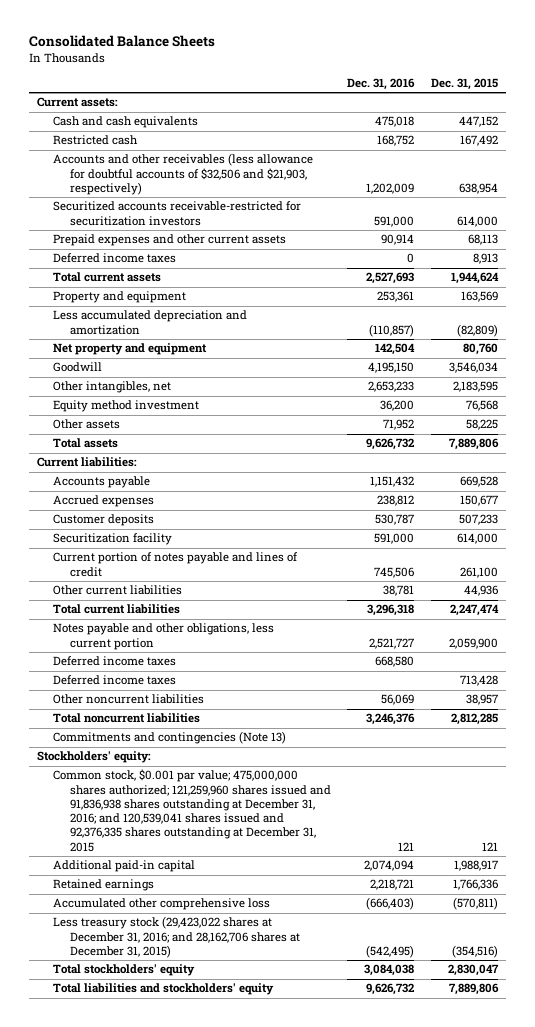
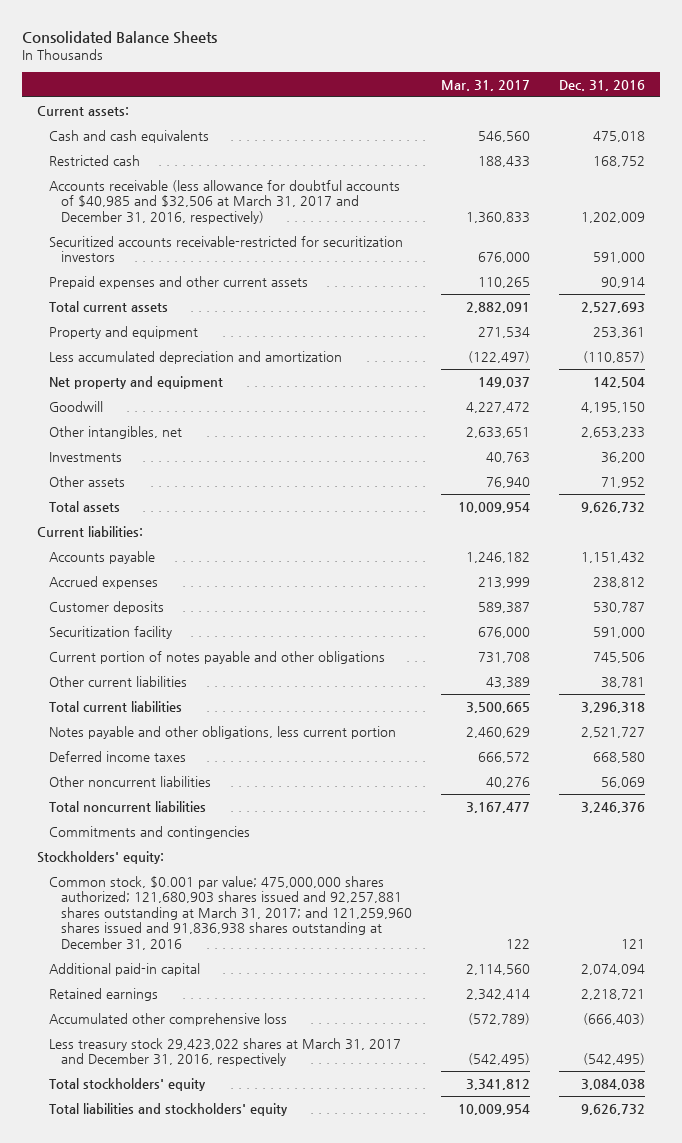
- | Dec. 31, 2016 | Dec. 31, 2015
+ | Mar. 31, 2017 | Dec. 31, 2016
- Accounts and other receivables (less allowance for doubtful accounts of $32,506 and $21,903, respectively) | 1,202,009 | 638,954
+ Accounts receivable (less allowance for doubtful accounts of $40,985 and $32,506 at March 31, 2017 and December 31, 2016, respectively) | 1,360,833 | 1,202,009
- Deferred income taxes | 0 | 8,913
- Equity method investment | 36,200 | 76,568
+ Investments | 40,763 | 36,200
- Current portion of notes payable and lines of credit | 745,506 | 261,100
+ Current portion of notes payable and other obligations | 731,708 | 745,506
- Deferred income taxes | | 713,428
- Commitments and contingencies (Note 13)
+ Commitments and contingencies
- Common stock, $0.001 par value; 475,000,000 shares authorized; 121,259,960 shares issued and 91,836,938 shares outstanding at December 31, 2016; and 120,539,041 shares issued and 92,376,335 shares outstanding at December 31, 2015 | 121 | 121
+ Common stock, $0.001 par value; 475,000,000 shares authorized; 121,680,903 shares issued and 92,257,881 shares outstanding at March 31, 2017; and 121,259,960 shares issued and 91,836,938 shares outstanding at December 31, 2016 | 122 | 121
- Less treasury stock (29,423,022 shares at December 31, 2016; and 28,162,706 shares at December 31, 2015) | (542,495) | (354,516)
+ Less treasury stock 29,423,022 shares at March 31, 2017 and December 31, 2016, respectively | (542,495) | (542,495)

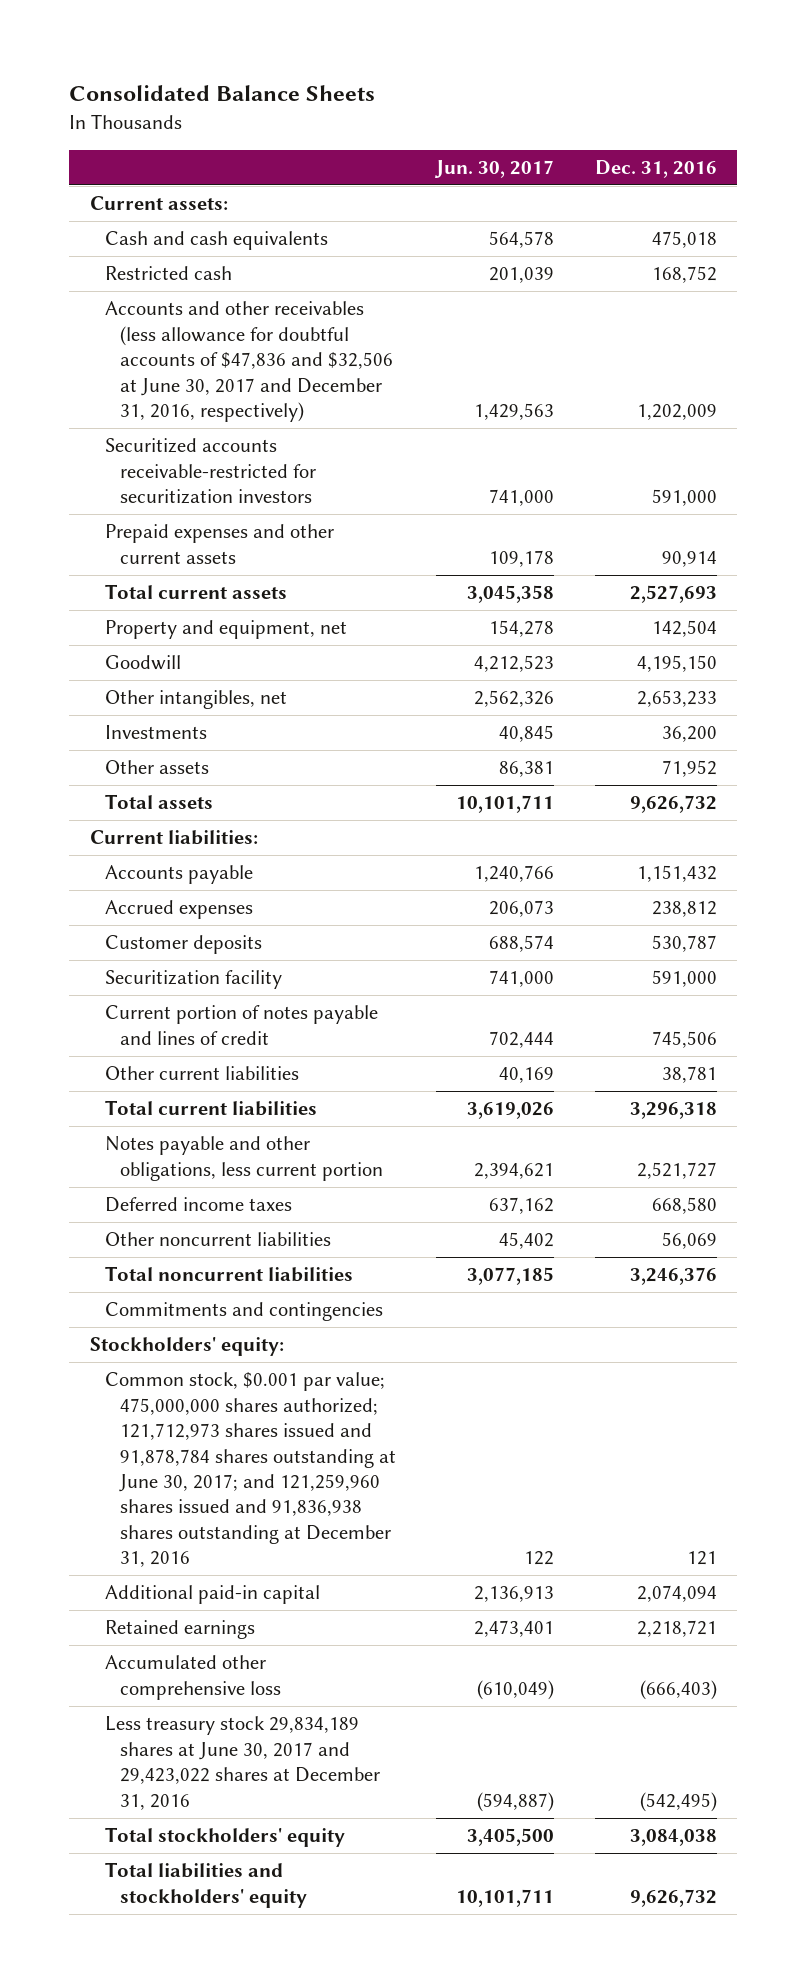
- | Mar. 31, 2017 | Dec. 31, 2016
+ | Jun. 30, 2017 | Dec. 31, 2016
- Accounts receivable (less allowance for doubtful accounts of $40,985 and $32,506 at March 31, 2017 and December 31, 2016, respectively) | 1,360,833 | 1,202,009
+ Accounts and other receivables (less allowance for doubtful accounts of $47,836 and $32,506 at June 30, 2017 and December 31, 2016, respectively) | 1,429,563 | 1,202,009
- Property and equipment | 271,534 | 253,361
- Less accumulated depreciation and amortization | (122,497) | (110,857)
- Net property and equipment | 149,037 | 142,504
+ Property and equipment, net | 154,278 | 142,504
- Current portion of notes payable and other obligations | 731,708 | 745,506
+ Current portion of notes payable and lines of credit | 702,444 | 745,506
- Common stock, $0.001 par value; 475,000,000 shares authorized; 121,680,903 shares issued and 92,257,881 shares outstanding at March 31, 2017; and 121,259,960 shares issued and 91,836,938 shares outstanding at December 31, 2016 | 122 | 121
+ Common stock, $0.001 par value; 475,000,000 shares authorized; 121,712,973 shares issued and 91,878,784 shares outstanding at June 30, 2017; and 121,259,960 shares issued and 91,836,938 shares outstanding at December 31, 2016 | 122 | 121
- Less treasury stock 29,423,022 shares at March 31, 2017 and December 31, 2016, respectively | (542,495) | (542,495)
+ Less treasury stock 29,834,189 shares at June 30, 2017 and 29,423,022 shares at December 31, 2016 | (594,887) | (542,495)

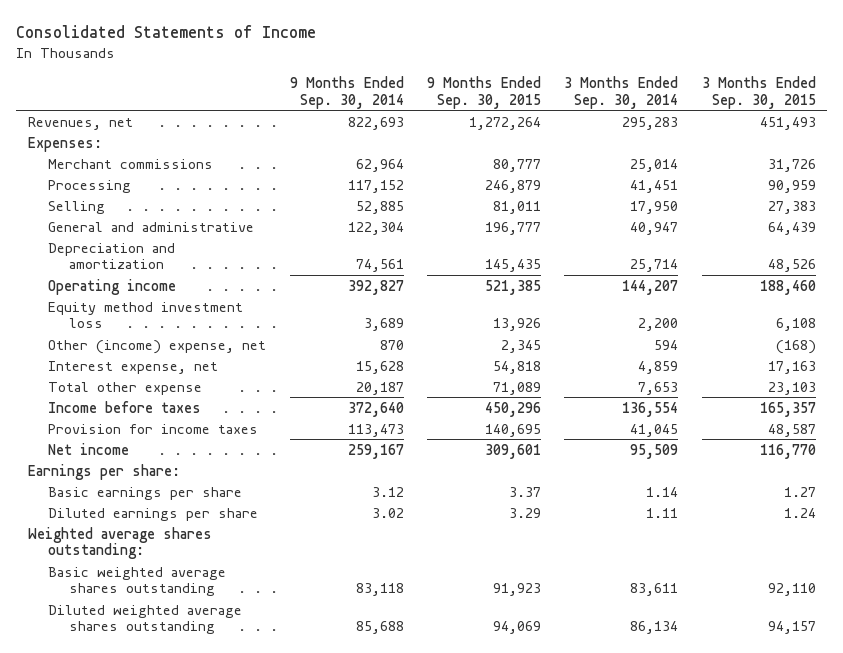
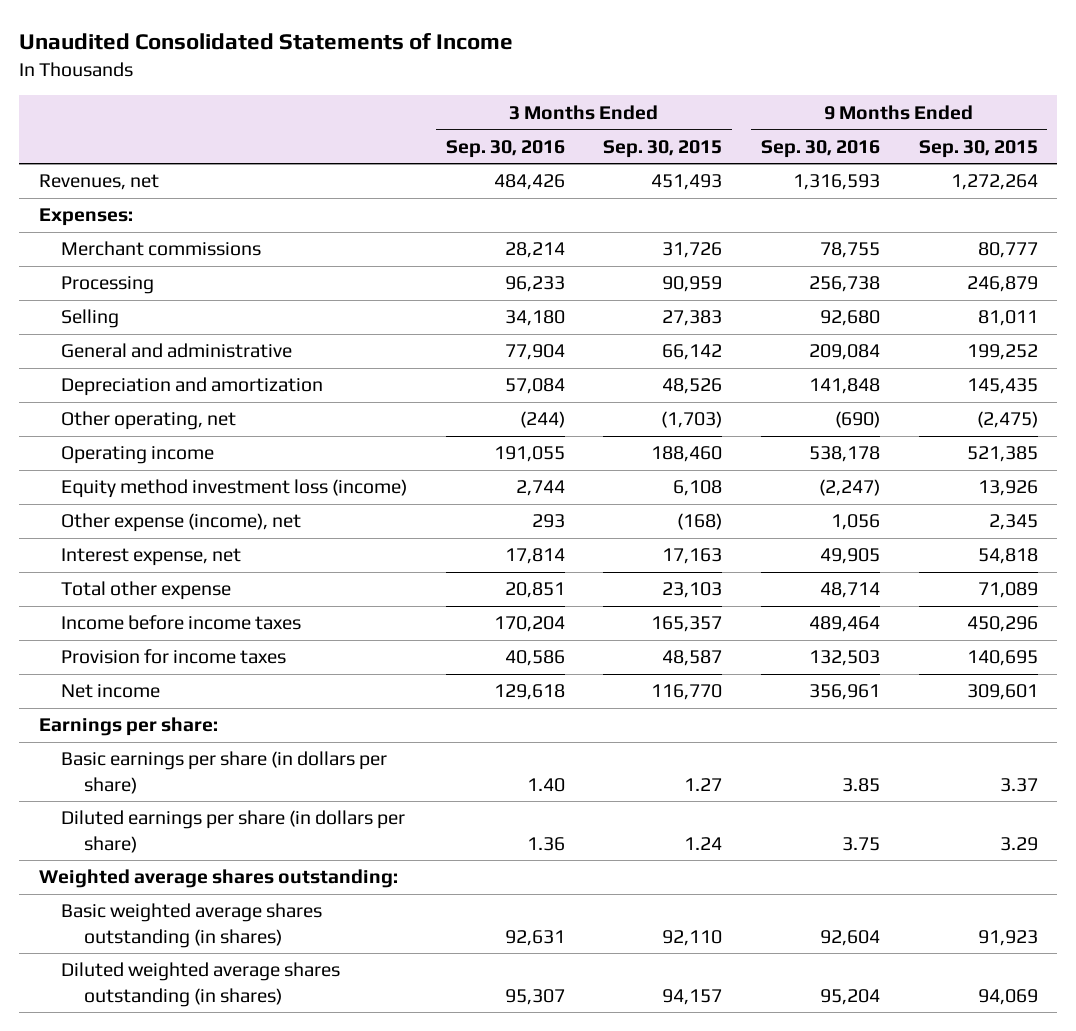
- Consolidated Statements of Income
+ Unaudited Consolidated Statements of Income
- | 9 Months Ended Sep. 30, 2014 | 9 Months Ended Sep. 30, 2015 | 3 Months Ended Sep. 30, 2014 | 3 Months Ended Sep. 30, 2015
+ | 3 Months Ended Sep. 30, 2016 | 3 Months Ended Sep. 30, 2015 | 9 Months Ended Sep. 30, 2016 | 9 Months Ended Sep. 30, 2015
- General and administrative | 122,304 | 196,777 | 40,947 | 64,439
+ General and administrative | 77,904 | 66,142 | 209,084 | 199,252
+ Other operating, net | (244) | (1,703) | (690) | (2,475)
- Equity method investment loss | 3,689 | 13,926 | 2,200 | 6,108
- Other (income) expense, net | 870 | 2,345 | 594 | (168)
+ Equity method investment loss (income) | 2,744 | 6,108 | (2,247) | 13,926
+ Other expense (income), net | 293 | (168) | 1,056 | 2,345
- Income before taxes | 372,640 | 450,296 | 136,554 | 165,357
+ Income before income taxes | 170,204 | 165,357 | 489,464 | 450,296
- Basic earnings per share | 3.12 | 3.37 | 1.14 | 1.27
- Diluted earnings per share | 3.02 | 3.29 | 1.11 | 1.24
+ Basic earnings per share (in dollars per share) | 1.40 | 1.27 | 3.85 | 3.37
+ Diluted earnings per share (in dollars per share) | 1.36 | 1.24 | 3.75 | 3.29
- Basic weighted average shares outstanding | 83,118 | 91,923 | 83,611 | 92,110
- Diluted weighted average shares outstanding | 85,688 | 94,069 | 86,134 | 94,157
+ Basic weighted average shares outstanding (in shares) | 92,631 | 92,110 | 92,604 | 91,923
+ Diluted weighted average shares outstanding (in shares) | 95,307 | 94,157 | 95,204 | 94,069

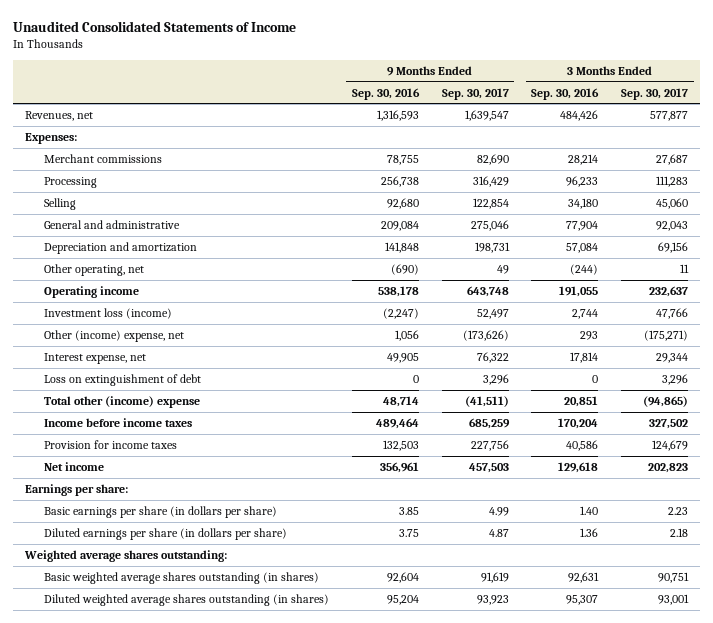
- | 3 Months Ended Sep. 30, 2016 | 3 Months Ended Sep. 30, 2015 | 9 Months Ended Sep. 30, 2016 | 9 Months Ended Sep. 30, 2015
+ | 9 Months Ended Sep. 30, 2016 | 9 Months Ended Sep. 30, 2017 | 3 Months Ended Sep. 30, 2016 | 3 Months Ended Sep. 30, 2017
- Equity method investment loss (income) | 2,744 | 6,108 | (2,247) | 13,926
- Other expense (income), net | 293 | (168) | 1,056 | 2,345
+ Investment loss (income) | (2,247) | 52,497 | 2,744 | 47,766
+ Other (income) expense, net | 1,056 | (173,626) | 293 | (175,271)
- Total other expense | 20,851 | 23,103 | 48,714 | 71,089
+ Loss on extinguishment of debt | 0 | 3,296 | 0 | 3,296
+ Total other (income) expense | 48,714 | (41,511) | 20,851 | (94,865)

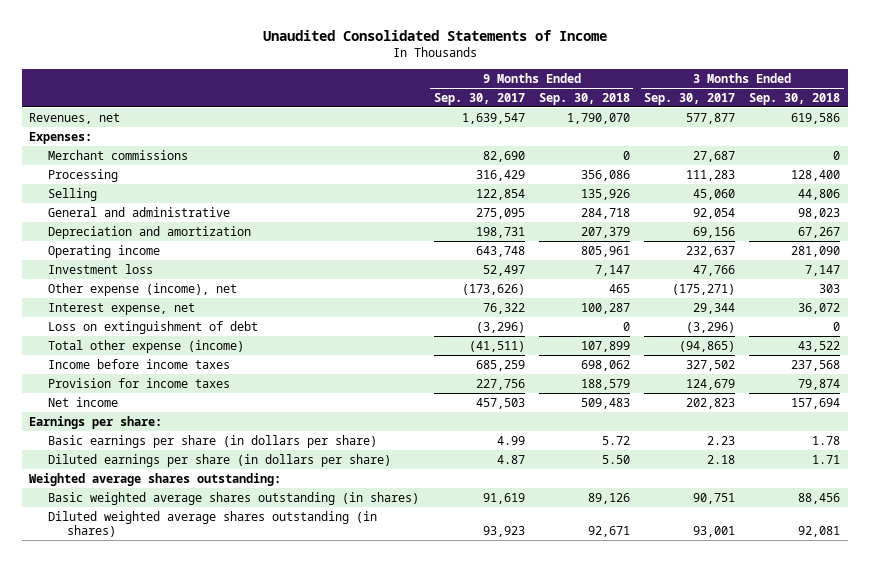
- | 9 Months Ended Sep. 30, 2016 | 9 Months Ended Sep. 30, 2017 | 3 Months Ended Sep. 30, 2016 | 3 Months Ended Sep. 30, 2017
+ | 9 Months Ended Sep. 30, 2017 | 9 Months Ended Sep. 30, 2018 | 3 Months Ended Sep. 30, 2017 | 3 Months Ended Sep. 30, 2018
- General and administrative | 209,084 | 275,046 | 77,904 | 92,043
+ General and administrative | 275,095 | 284,718 | 92,054 | 98,023
- Other operating, net | (690) | 49 | (244) | 11
- Investment loss (income) | (2,247) | 52,497 | 2,744 | 47,766
- Other (income) expense, net | 1,056 | (173,626) | 293 | (175,271)
+ Investment loss | 52,497 | 7,147 | 47,766 | 7,147
+ Other expense (income), net | (173,626) | 465 | (175,271) | 303
- Loss on extinguishment of debt | 0 | 3,296 | 0 | 3,296
- Total other (income) expense | 48,714 | (41,511) | 20,851 | (94,865)
+ Loss on extinguishment of debt | (3,296) | 0 | (3,296) | 0
+ Total other expense (income) | (41,511) | 107,899 | (94,865) | 43,522

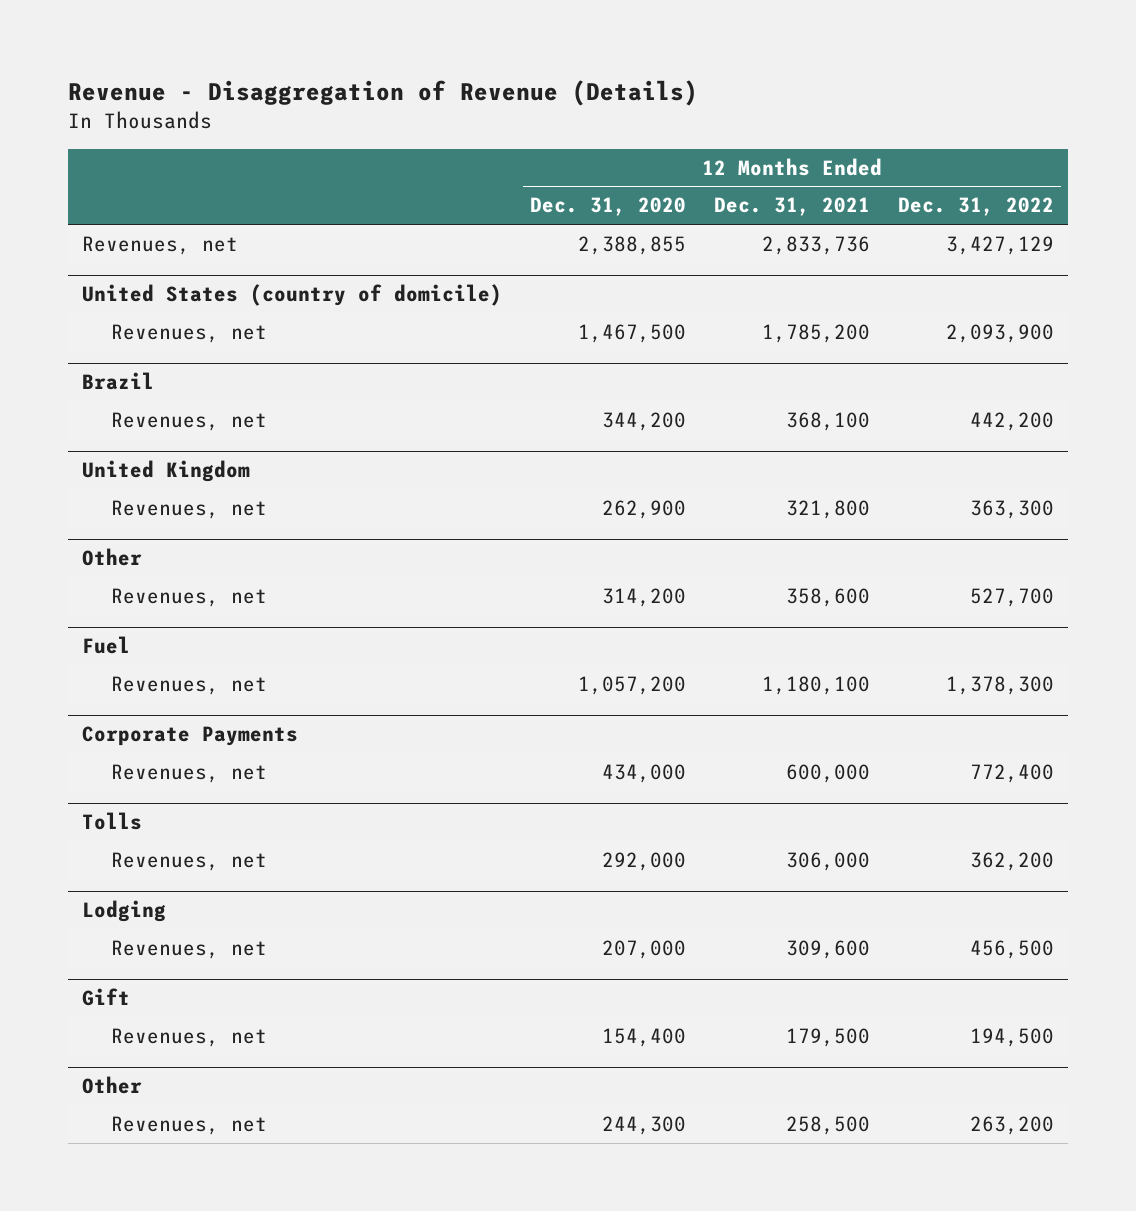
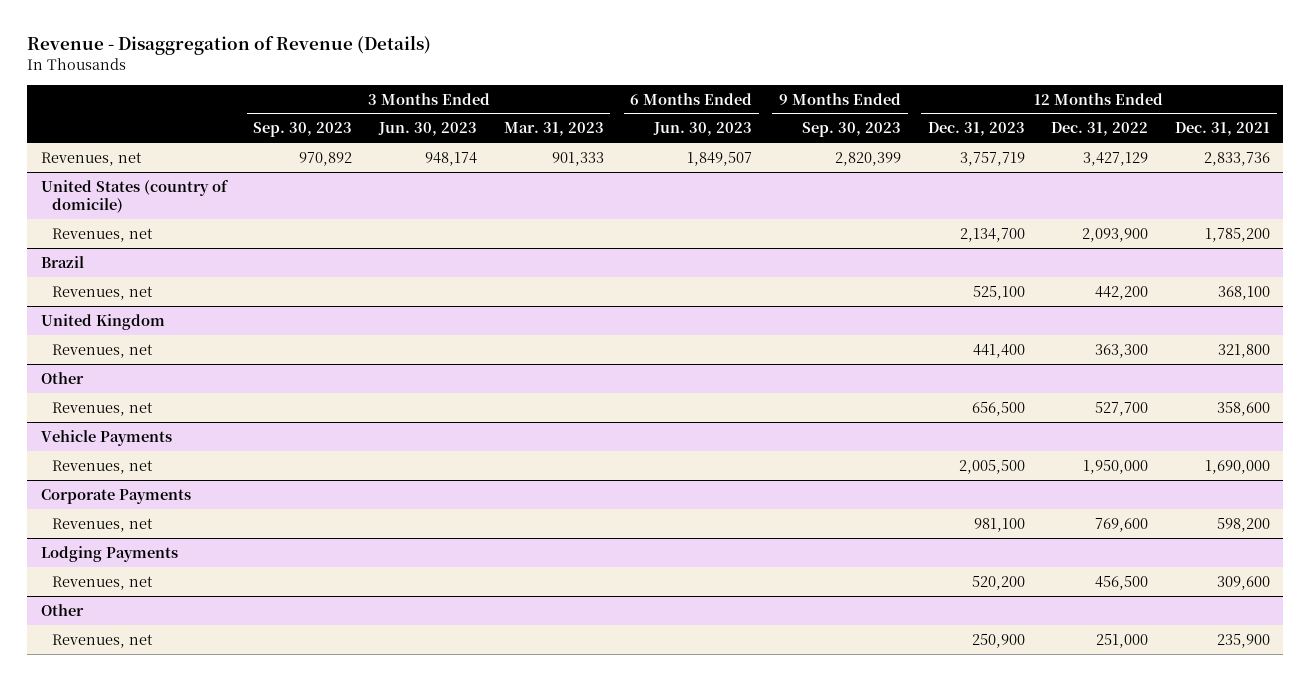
- | 12 Months Ended Dec. 31, 2020 | 12 Months Ended Dec. 31, 2021 | 12 Months Ended Dec. 31, 2022
+ | 3 Months Ended Sep. 30, 2023 | 3 Months Ended Jun. 30, 2023 | 3 Months Ended Mar. 31, 2023 | 6 Months Ended Jun. 30, 2023 | 9 Months Ended Sep. 30, 2023 | 12 Months Ended Dec. 31, 2023 | 12 Months Ended Dec. 31, 2022 | 12 Months Ended Dec. 31, 2021
- Fuel
- Revenues, net | 1,057,200 | 1,180,100 | 1,378,300
+ Vehicle Payments
+ Revenues, net | | | | | | 2,005,500 | 1,950,000 | 1,690,000
@ Corporate Payments
- Revenues, net | 434,000 | 600,000 | 772,400
- Tolls
- Revenues, net | 292,000 | 306,000 | 362,200
- Lodging
@ Corporate Payments
+ Revenues, net | | | | | | 981,100 | 769,600 | 598,200
+ Lodging Payments
- Gift
- Revenues, net | 154,400 | 179,500 | 194,500
@ Other
- Revenues, net | 244,300 | 258,500 | 263,200
+ Revenues, net | | | | | | 250,900 | 251,000 | 235,900

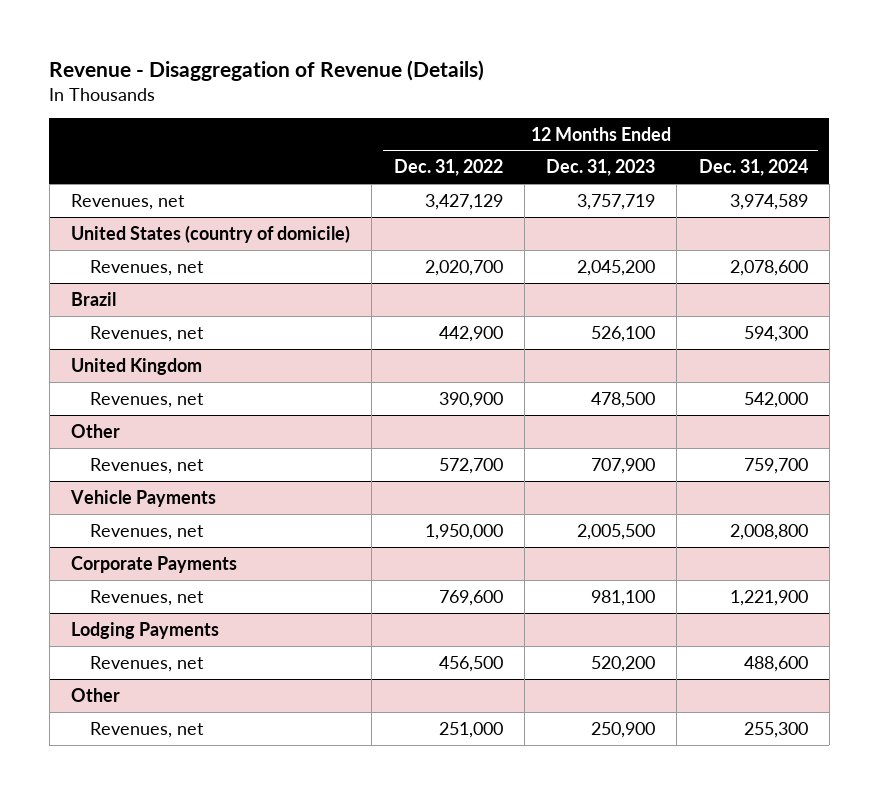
- | 3 Months Ended Sep. 30, 2023 | 3 Months Ended Jun. 30, 2023 | 3 Months Ended Mar. 31, 2023 | 6 Months Ended Jun. 30, 2023 | 9 Months Ended Sep. 30, 2023 | 12 Months Ended Dec. 31, 2023 | 12 Months Ended Dec. 31, 2022 | 12 Months Ended Dec. 31, 2021
+ | 12 Months Ended Dec. 31, 2022 | 12 Months Ended Dec. 31, 2023 | 12 Months Ended Dec. 31, 2024
@ United States (country of domicile)
- Revenues, net | | | | | | 2,134,700 | 2,093,900 | 1,785,200
+ Revenues, net | 2,020,700 | 2,045,200 | 2,078,600
@ Brazil
- Revenues, net | | | | | | 525,100 | 442,200 | 368,100
+ Revenues, net | 442,900 | 526,100 | 594,300
@ United Kingdom
- Revenues, net | | | | | | 441,400 | 363,300 | 321,800
+ Revenues, net | 390,900 | 478,500 | 542,000
@ Other
- Revenues, net | | | | | | 656,500 | 527,700 | 358,600
+ Revenues, net | 572,700 | 707,900 | 759,700

